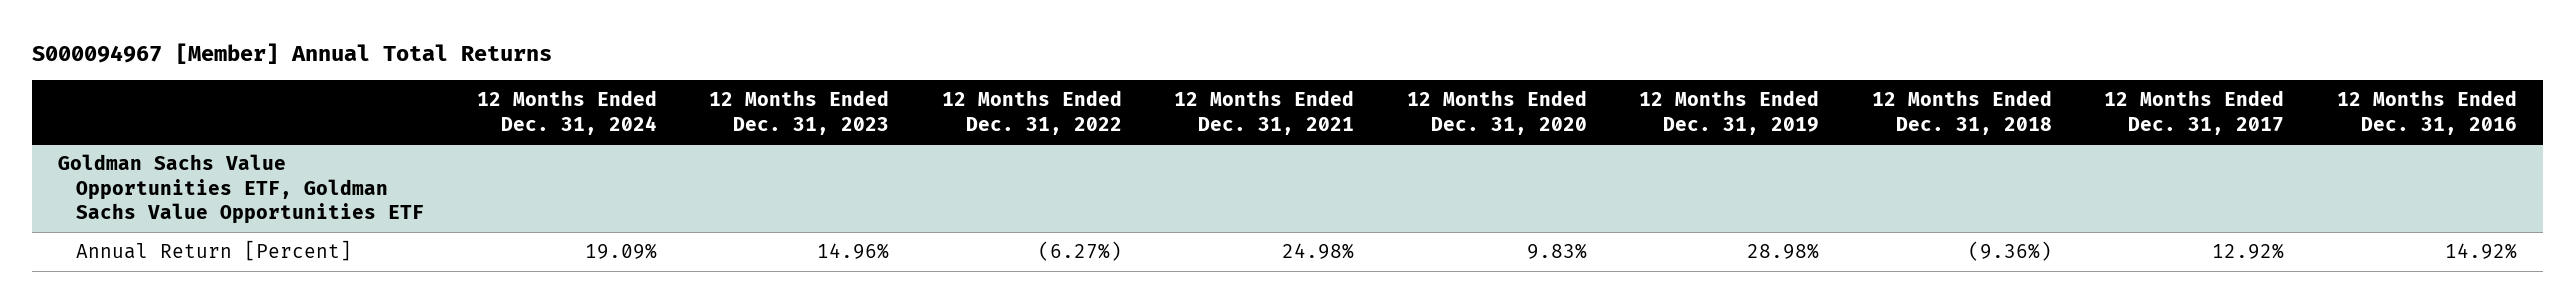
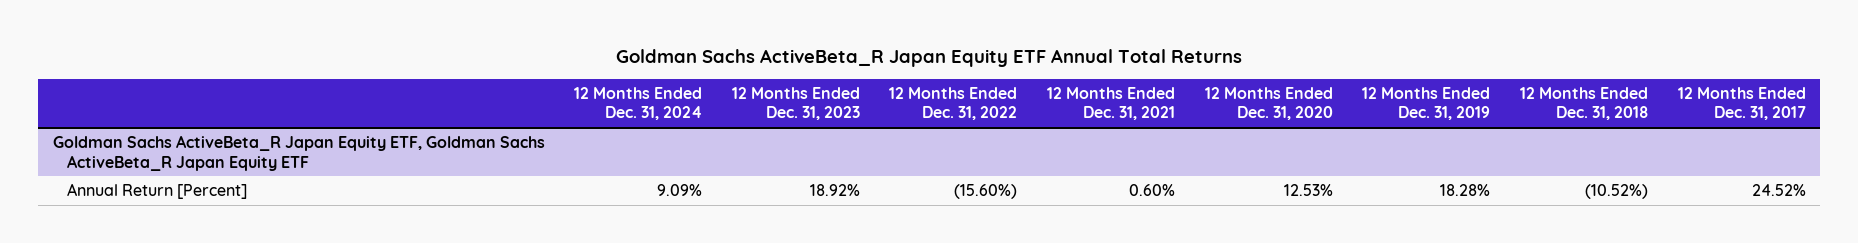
- S000094967 [Member] Annual Total Returns
+ Goldman Sachs ActiveBeta_R Japan Equity ETF Annual Total Returns
- | 12 Months Ended Dec. 31, 2024 | 12 Months Ended Dec. 31, 2023 | 12 Months Ended Dec. 31, 2022 | 12 Months Ended Dec. 31, 2021 | 12 Months Ended Dec. 31, 2020 | 12 Months Ended Dec. 31, 2019 | 12 Months Ended Dec. 31, 2018 | 12 Months Ended Dec. 31, 2017 | 12 Months Ended Dec. 31, 2016
+ | 12 Months Ended Dec. 31, 2024 | 12 Months Ended Dec. 31, 2023 | 12 Months Ended Dec. 31, 2022 | 12 Months Ended Dec. 31, 2021 | 12 Months Ended Dec. 31, 2020 | 12 Months Ended Dec. 31, 2019 | 12 Months Ended Dec. 31, 2018 | 12 Months Ended Dec. 31, 2017
- Goldman Sachs Value Opportunities ETF, Goldman Sachs Value Opportunities ETF
- Annual Return [Percent] | 19.09% | 14.96% | (6.27%) | 24.98% | 9.83% | 28.98% | (9.36%) | 12.92% | 14.92%
+ Goldman Sachs ActiveBeta_R Japan Equity ETF, Goldman Sachs ActiveBeta_R Japan Equity ETF
+ Annual Return [Percent] | 9.09% | 18.92% | (15.60%) | 0.60% | 12.53% | 18.28% | (10.52%) | 24.52%

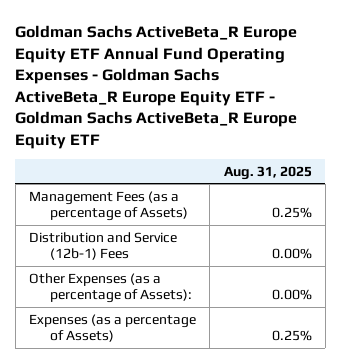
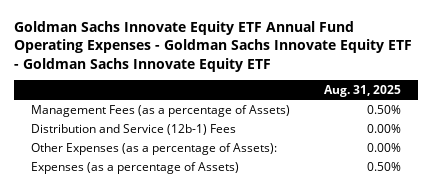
- Goldman Sachs ActiveBeta_R Europe Equity ETF Annual Fund Operating Expenses - Goldman Sachs ActiveBeta_R Europe Equity ETF - Goldman Sachs ActiveBeta_R Europe Equity ETF
+ Goldman Sachs Innovate Equity ETF Annual Fund Operating Expenses - Goldman Sachs Innovate Equity ETF - Goldman Sachs Innovate Equity ETF
- Management Fees (as a percentage of Assets) | 0.25%
+ Management Fees (as a percentage of Assets) | 0.50%
- Expenses (as a percentage of Assets) | 0.25%
+ Expenses (as a percentage of Assets) | 0.50%

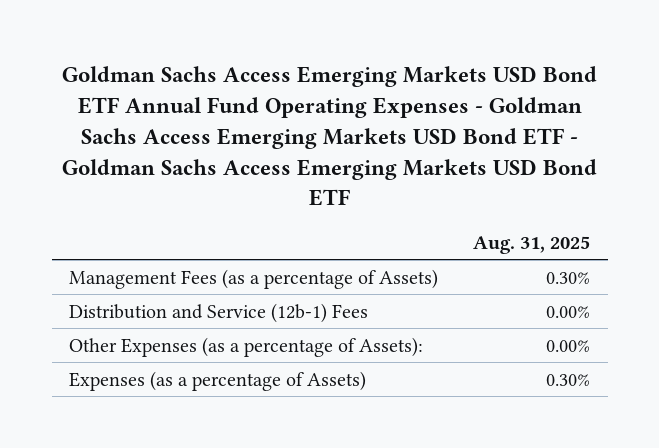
- Goldman Sachs Innovate Equity ETF Annual Fund Operating Expenses - Goldman Sachs Innovate Equity ETF - Goldman Sachs Innovate Equity ETF
+ Goldman Sachs Access Emerging Markets USD Bond ETF Annual Fund Operating Expenses - Goldman Sachs Access Emerging Markets USD Bond ETF - Goldman Sachs Access Emerging Markets USD Bond ETF
- Management Fees (as a percentage of Assets) | 0.50%
+ Management Fees (as a percentage of Assets) | 0.30%
- Expenses (as a percentage of Assets) | 0.50%
+ Expenses (as a percentage of Assets) | 0.30%

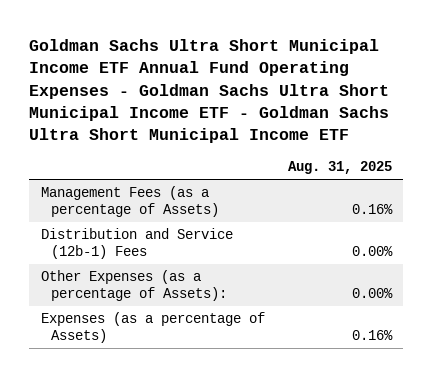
- Goldman Sachs Access Emerging Markets USD Bond ETF Annual Fund Operating Expenses - Goldman Sachs Access Emerging Markets USD Bond ETF - Goldman Sachs Access Emerging Markets USD Bond ETF
+ Goldman Sachs Ultra Short Municipal Income ETF Annual Fund Operating Expenses - Goldman Sachs Ultra Short Municipal Income ETF - Goldman Sachs Ultra Short Municipal Income ETF
- Management Fees (as a percentage of Assets) | 0.30%
+ Management Fees (as a percentage of Assets) | 0.16%
- Expenses (as a percentage of Assets) | 0.30%
+ Expenses (as a percentage of Assets) | 0.16%

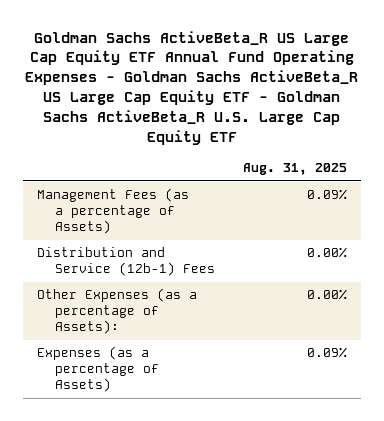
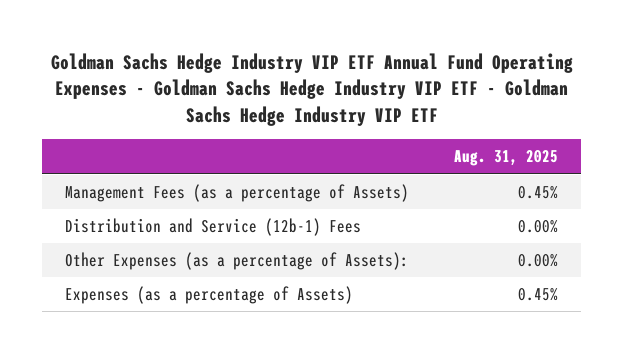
- Goldman Sachs ActiveBeta_R US Large Cap Equity ETF Annual Fund Operating Expenses - Goldman Sachs ActiveBeta_R US Large Cap Equity ETF - Goldman Sachs ActiveBeta_R U.S. Large Cap Equity ETF
+ Goldman Sachs Hedge Industry VIP ETF Annual Fund Operating Expenses - Goldman Sachs Hedge Industry VIP ETF - Goldman Sachs Hedge Industry VIP ETF
- Management Fees (as a percentage of Assets) | 0.09%
+ Management Fees (as a percentage of Assets) | 0.45%
- Expenses (as a percentage of Assets) | 0.09%
+ Expenses (as a percentage of Assets) | 0.45%

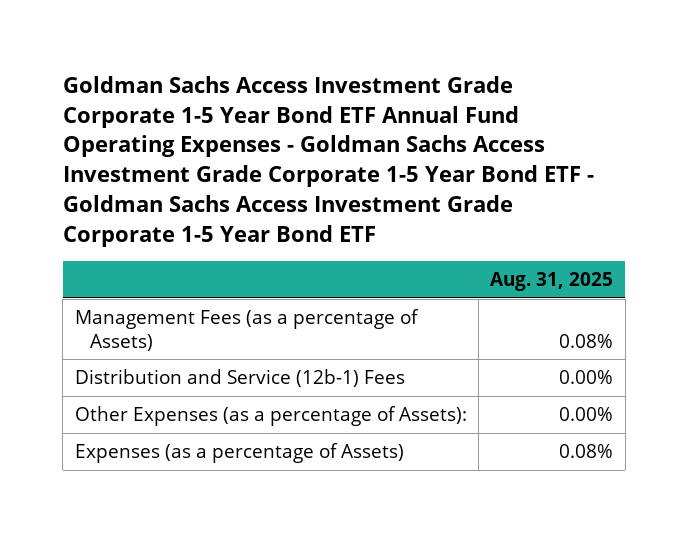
- Goldman Sachs Hedge Industry VIP ETF Annual Fund Operating Expenses - Goldman Sachs Hedge Industry VIP ETF - Goldman Sachs Hedge Industry VIP ETF
+ Goldman Sachs Access Investment Grade Corporate 1-5 Year Bond ETF Annual Fund Operating Expenses - Goldman Sachs Access Investment Grade Corporate 1-5 Year Bond ETF - Goldman Sachs Access Investment Grade Corporate 1-5 Year Bond ETF
- Management Fees (as a percentage of Assets) | 0.45%
+ Management Fees (as a percentage of Assets) | 0.08%
- Expenses (as a percentage of Assets) | 0.45%
+ Expenses (as a percentage of Assets) | 0.08%

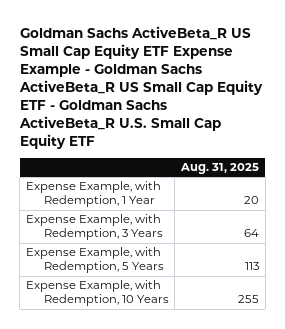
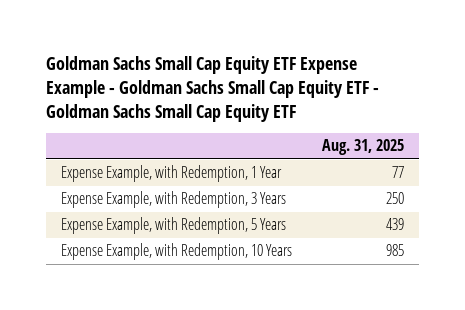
- Goldman Sachs ActiveBeta_R US Small Cap Equity ETF Expense Example - Goldman Sachs ActiveBeta_R US Small Cap Equity ETF - Goldman Sachs ActiveBeta_R U.S. Small Cap Equity ETF
+ Goldman Sachs Small Cap Equity ETF Expense Example - Goldman Sachs Small Cap Equity ETF - Goldman Sachs Small Cap Equity ETF
- Expense Example, with Redemption, 1 Year | 20
- Expense Example, with Redemption, 3 Years | 64
- Expense Example, with Redemption, 5 Years | 113
- Expense Example, with Redemption, 10 Years | 255
+ Expense Example, with Redemption, 1 Year | 77
+ Expense Example, with Redemption, 3 Years | 250
+ Expense Example, with Redemption, 5 Years | 439
+ Expense Example, with Redemption, 10 Years | 985

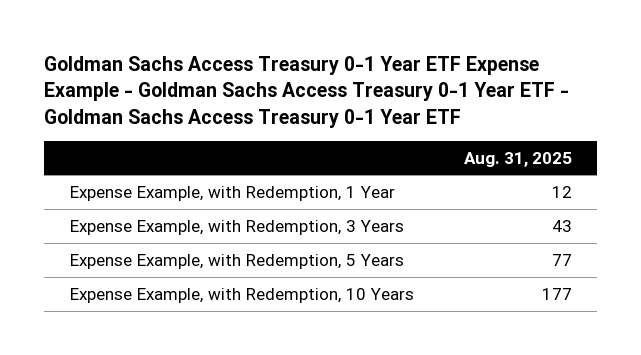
- Goldman Sachs Small Cap Equity ETF Expense Example - Goldman Sachs Small Cap Equity ETF - Goldman Sachs Small Cap Equity ETF
+ Goldman Sachs Access Treasury 0-1 Year ETF Expense Example - Goldman Sachs Access Treasury 0-1 Year ETF - Goldman Sachs Access Treasury 0-1 Year ETF
- Expense Example, with Redemption, 1 Year | 77
- Expense Example, with Redemption, 3 Years | 250
- Expense Example, with Redemption, 5 Years | 439
- Expense Example, with Redemption, 10 Years | 985
+ Expense Example, with Redemption, 1 Year | 12
+ Expense Example, with Redemption, 3 Years | 43
+ Expense Example, with Redemption, 5 Years | 77
+ Expense Example, with Redemption, 10 Years | 177

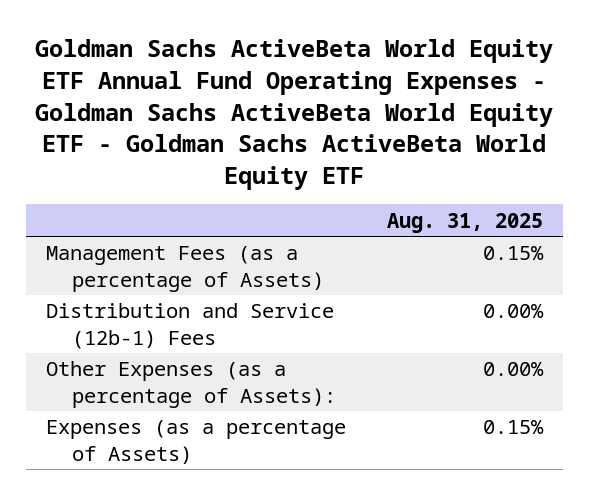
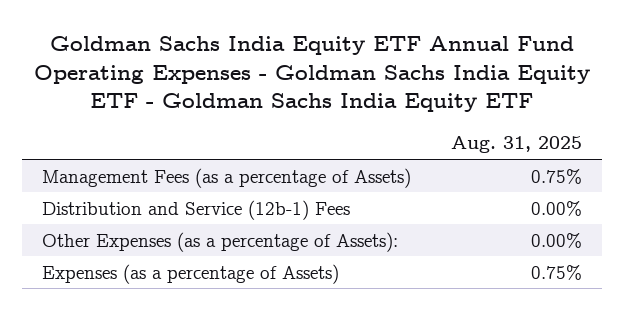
- Goldman Sachs ActiveBeta World Equity ETF Annual Fund Operating Expenses - Goldman Sachs ActiveBeta World Equity ETF - Goldman Sachs ActiveBeta World Equity ETF
+ Goldman Sachs India Equity ETF Annual Fund Operating Expenses - Goldman Sachs India Equity ETF - Goldman Sachs India Equity ETF
- Management Fees (as a percentage of Assets) | 0.15%
+ Management Fees (as a percentage of Assets) | 0.75%
- Expenses (as a percentage of Assets) | 0.15%
+ Expenses (as a percentage of Assets) | 0.75%

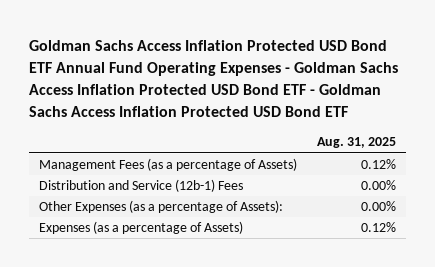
- Goldman Sachs India Equity ETF Annual Fund Operating Expenses - Goldman Sachs India Equity ETF - Goldman Sachs India Equity ETF
+ Goldman Sachs Access Inflation Protected USD Bond ETF Annual Fund Operating Expenses - Goldman Sachs Access Inflation Protected USD Bond ETF - Goldman Sachs Access Inflation Protected USD Bond ETF
- Management Fees (as a percentage of Assets) | 0.75%
+ Management Fees (as a percentage of Assets) | 0.12%
- Expenses (as a percentage of Assets) | 0.75%
+ Expenses (as a percentage of Assets) | 0.12%

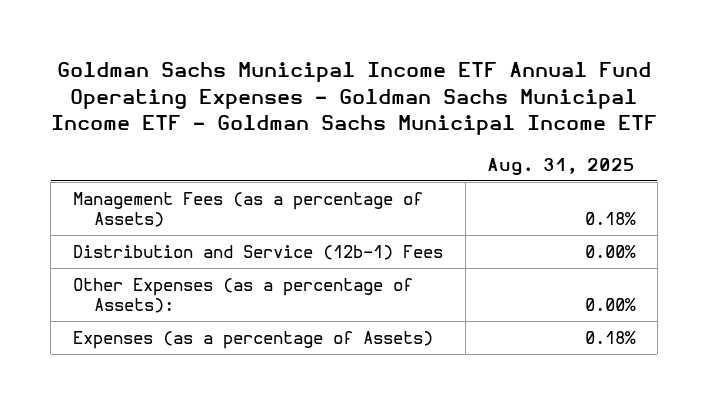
- Goldman Sachs Access Inflation Protected USD Bond ETF Annual Fund Operating Expenses - Goldman Sachs Access Inflation Protected USD Bond ETF - Goldman Sachs Access Inflation Protected USD Bond ETF
+ Goldman Sachs Municipal Income ETF Annual Fund Operating Expenses - Goldman Sachs Municipal Income ETF - Goldman Sachs Municipal Income ETF
- Management Fees (as a percentage of Assets) | 0.12%
+ Management Fees (as a percentage of Assets) | 0.18%
- Expenses (as a percentage of Assets) | 0.12%
+ Expenses (as a percentage of Assets) | 0.18%

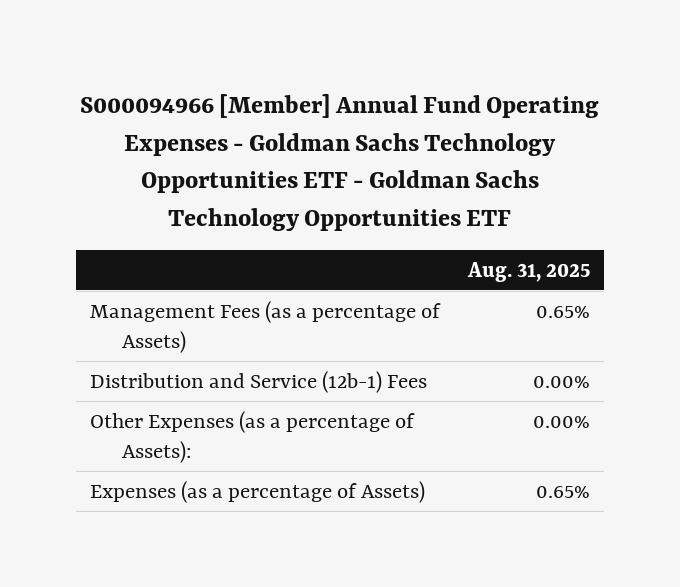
- Goldman Sachs Municipal Income ETF Annual Fund Operating Expenses - Goldman Sachs Municipal Income ETF - Goldman Sachs Municipal Income ETF
+ S000094966 [Member] Annual Fund Operating Expenses - Goldman Sachs Technology Opportunities ETF - Goldman Sachs Technology Opportunities ETF
- Management Fees (as a percentage of Assets) | 0.18%
+ Management Fees (as a percentage of Assets) | 0.65%
- Expenses (as a percentage of Assets) | 0.18%
+ Expenses (as a percentage of Assets) | 0.65%

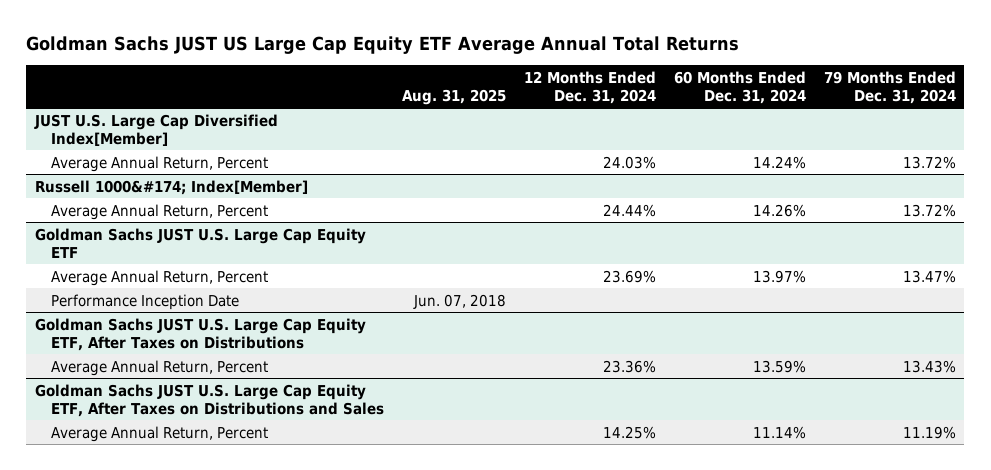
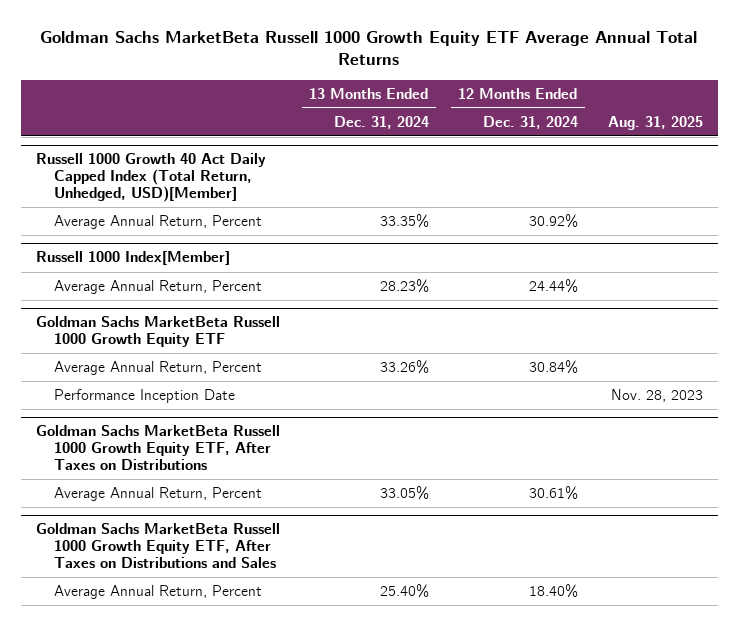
- Goldman Sachs JUST US Large Cap Equity ETF Average Annual Total Returns
+ Goldman Sachs MarketBeta Russell 1000 Growth Equity ETF Average Annual Total Returns
- | Aug. 31, 2025 | 12 Months Ended Dec. 31, 2024 | 60 Months Ended Dec. 31, 2024 | 79 Months Ended Dec. 31, 2024
+ | 13 Months Ended Dec. 31, 2024 | 12 Months Ended Dec. 31, 2024 | Aug. 31, 2025
- JUST U.S. Large Cap Diversified Index[Member]
- Average Annual Return, Percent | | 24.03% | 14.24% | 13.72%
- Russell 1000&#174; Index[Member]
+ Russell 1000 Growth 40 Act Daily Capped Index (Total Return, Unhedged, USD)[Member]
+ Average Annual Return, Percent | 33.35% | 30.92% |
+ Russell 1000 Index[Member]
- Goldman Sachs JUST U.S. Large Cap Equity ETF
- Average Annual Return, Percent | | 23.69% | 13.97% | 13.47%
- Performance Inception Date | Jun. 07, 2018 | | |
- Goldman Sachs JUST U.S. Large Cap Equity ETF, After Taxes on Distributions
- Average Annual Return, Percent | | 23.36% | 13.59% | 13.43%
- Goldman Sachs JUST U.S. Large Cap Equity ETF, After Taxes on Distributions and Sales
- Average Annual Return, Percent | | 14.25% | 11.14% | 11.19%
+ Goldman Sachs MarketBeta Russell 1000 Growth Equity ETF
+ Average Annual Return, Percent | 33.26% | 30.84% |
+ Performance Inception Date | | | Nov. 28, 2023
+ Goldman Sachs MarketBeta Russell 1000 Growth Equity ETF, After Taxes on Distributions
+ Average Annual Return, Percent | 33.05% | 30.61% |
+ Goldman Sachs MarketBeta Russell 1000 Growth Equity ETF, After Taxes on Distributions and Sales
+ Average Annual Return, Percent | 25.40% | 18.40% |

